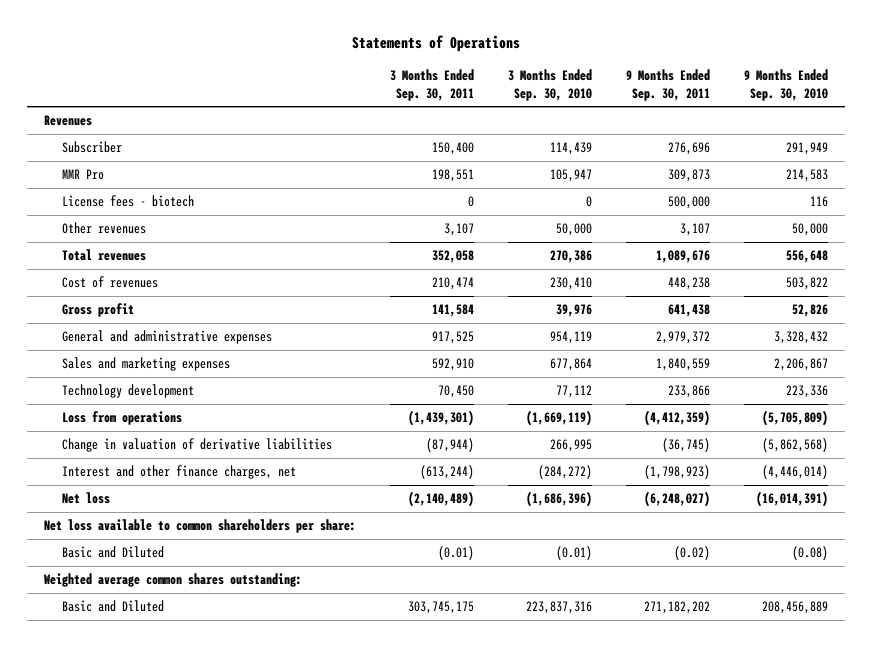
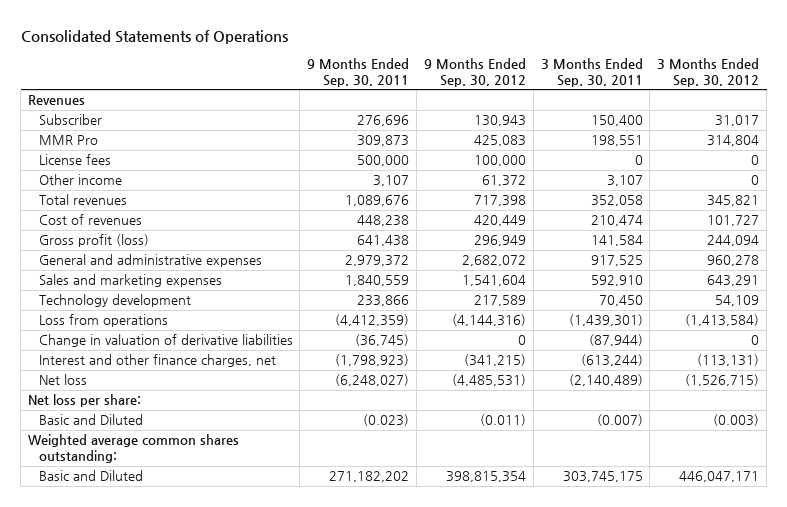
- Statements of Operations
+ Consolidated Statements of Operations
- | 3 Months Ended Sep. 30, 2011 | 3 Months Ended Sep. 30, 2010 | 9 Months Ended Sep. 30, 2011 | 9 Months Ended Sep. 30, 2010
+ | 9 Months Ended Sep. 30, 2011 | 9 Months Ended Sep. 30, 2012 | 3 Months Ended Sep. 30, 2011 | 3 Months Ended Sep. 30, 2012
- License fees - biotech | 0 | 0 | 500,000 | 116
- Other revenues | 3,107 | 50,000 | 3,107 | 50,000
+ License fees | 500,000 | 100,000 | 0 | 0
+ Other income | 3,107 | 61,372 | 3,107 | 0
- Gross profit | 141,584 | 39,976 | 641,438 | 52,826
+ Gross profit (loss) | 641,438 | 296,949 | 141,584 | 244,094
- Net loss available to common shareholders per share:
- Basic and Diluted | (0.01) | (0.01) | (0.02) | (0.08)
+ Net loss per share:
+ Basic and Diluted | (0.023) | (0.011) | (0.007) | (0.003)

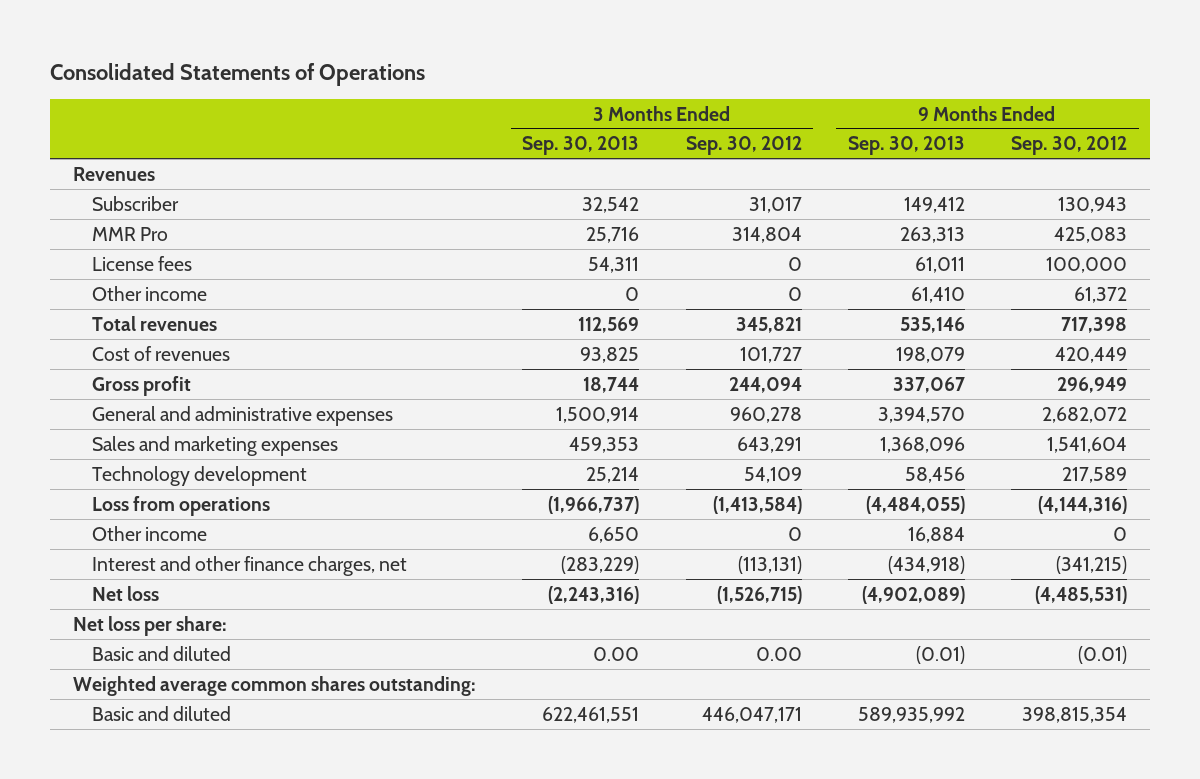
- | 9 Months Ended Sep. 30, 2011 | 9 Months Ended Sep. 30, 2012 | 3 Months Ended Sep. 30, 2011 | 3 Months Ended Sep. 30, 2012
+ | 3 Months Ended Sep. 30, 2013 | 3 Months Ended Sep. 30, 2012 | 9 Months Ended Sep. 30, 2013 | 9 Months Ended Sep. 30, 2012
- Gross profit (loss) | 641,438 | 296,949 | 141,584 | 244,094
+ Gross profit | 18,744 | 244,094 | 337,067 | 296,949
- Change in valuation of derivative liabilities | (36,745) | 0 | (87,944) | 0
+ Other income | 6,650 | 0 | 16,884 | 0
- Basic and Diluted | (0.023) | (0.011) | (0.007) | (0.003)
+ Basic and diluted | 0.00 | 0.00 | (0.01) | (0.01)
- Basic and Diluted | 271,182,202 | 398,815,354 | 303,745,175 | 446,047,171
+ Basic and diluted | 622,461,551 | 446,047,171 | 589,935,992 | 398,815,354

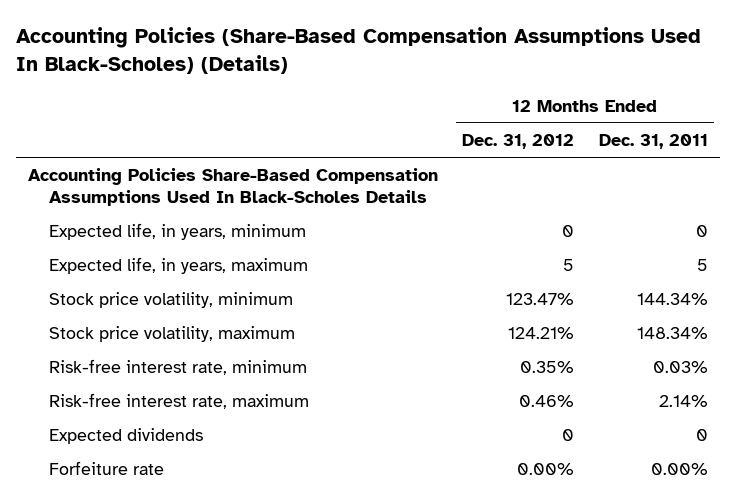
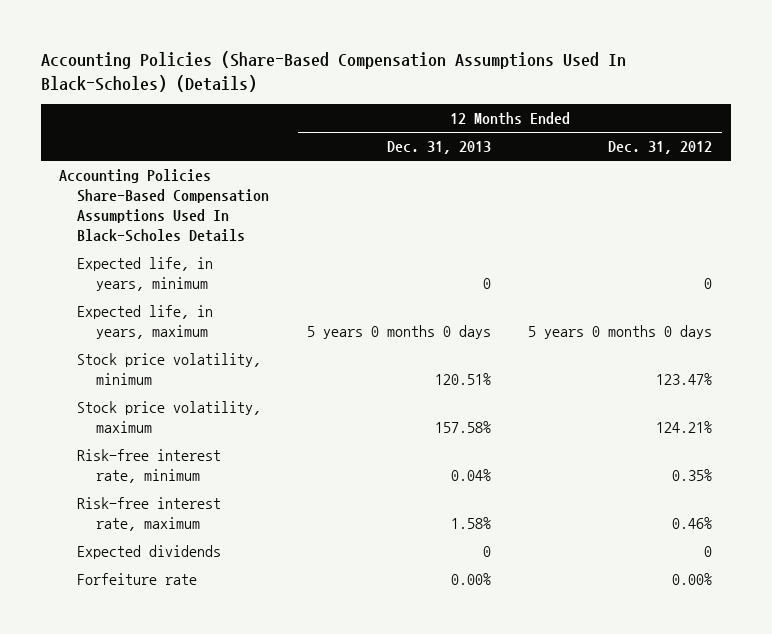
- | 12 Months Ended Dec. 31, 2012 | 12 Months Ended Dec. 31, 2011
+ | 12 Months Ended Dec. 31, 2013 | 12 Months Ended Dec. 31, 2012
- Expected life, in years, maximum | 5 | 5
+ Expected life, in years, maximum | 5 years 0 months 0 days | 5 years 0 months 0 days

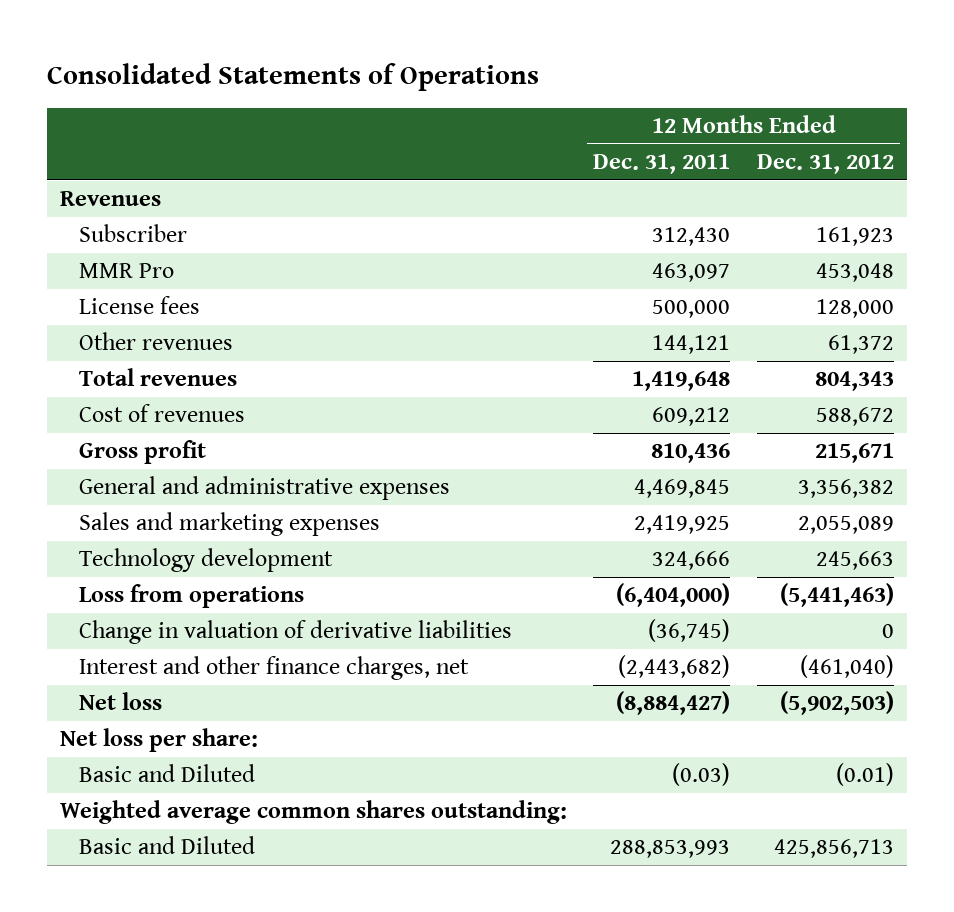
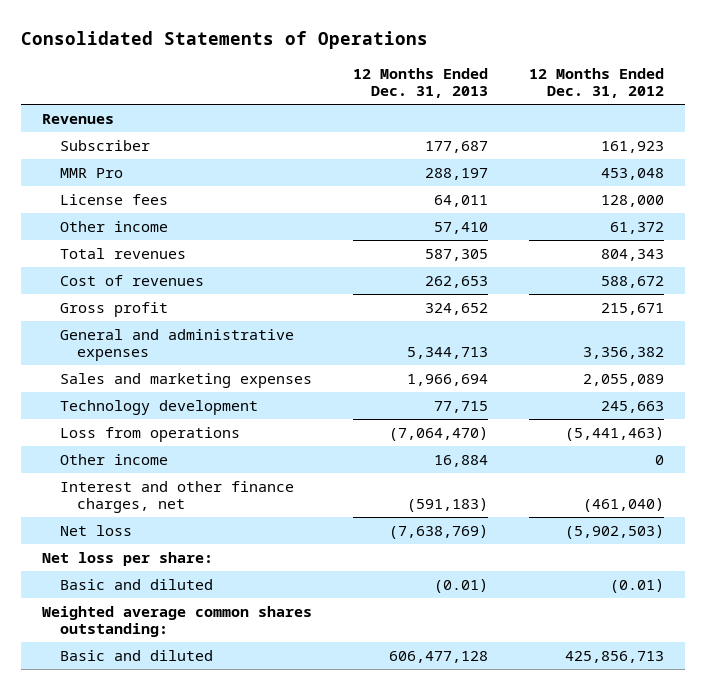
- | 12 Months Ended Dec. 31, 2011 | 12 Months Ended Dec. 31, 2012
+ | 12 Months Ended Dec. 31, 2013 | 12 Months Ended Dec. 31, 2012
- Other revenues | 144,121 | 61,372
+ Other income | 57,410 | 61,372
- Change in valuation of derivative liabilities | (36,745) | 0
+ Other income | 16,884 | 0
- Basic and Diluted | (0.03) | (0.01)
+ Basic and diluted | (0.01) | (0.01)
- Basic and Diluted | 288,853,993 | 425,856,713
+ Basic and diluted | 606,477,128 | 425,856,713

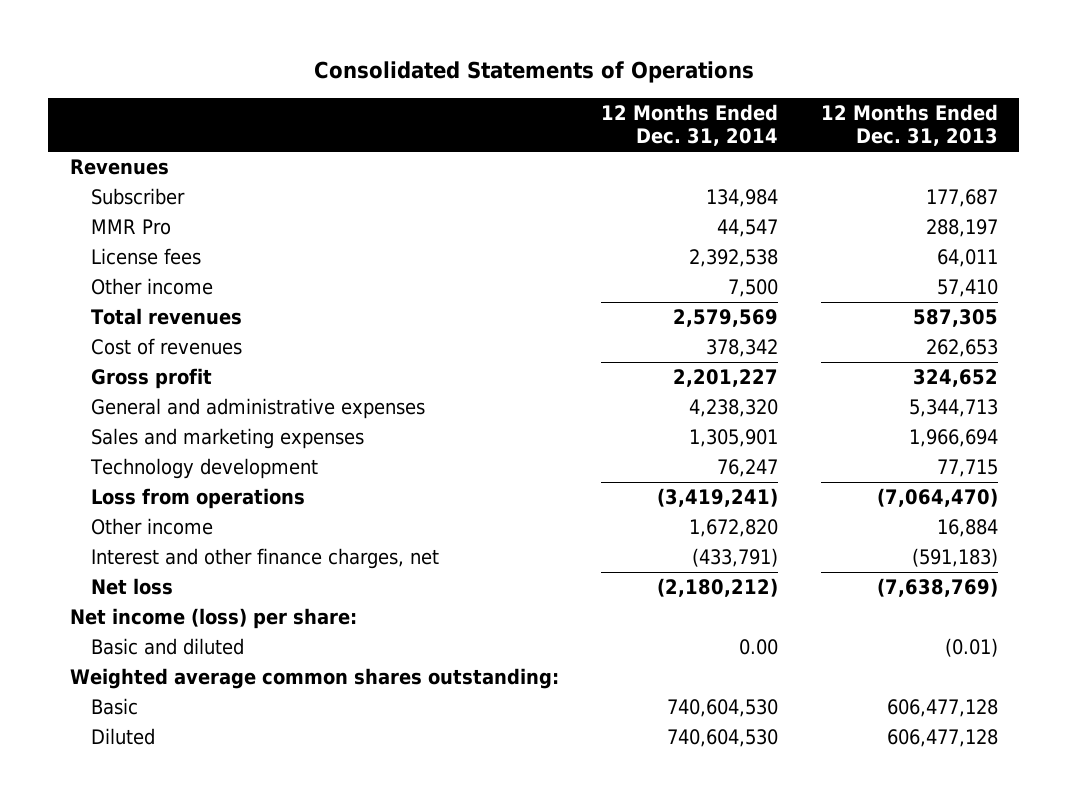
- | 12 Months Ended Dec. 31, 2013 | 12 Months Ended Dec. 31, 2012
+ | 12 Months Ended Dec. 31, 2014 | 12 Months Ended Dec. 31, 2013
- Net loss per share:
+ Net income (loss) per share:
- Basic and diluted | 606,477,128 | 425,856,713
+ Basic | 740,604,530 | 606,477,128
+ Diluted | 740,604,530 | 606,477,128

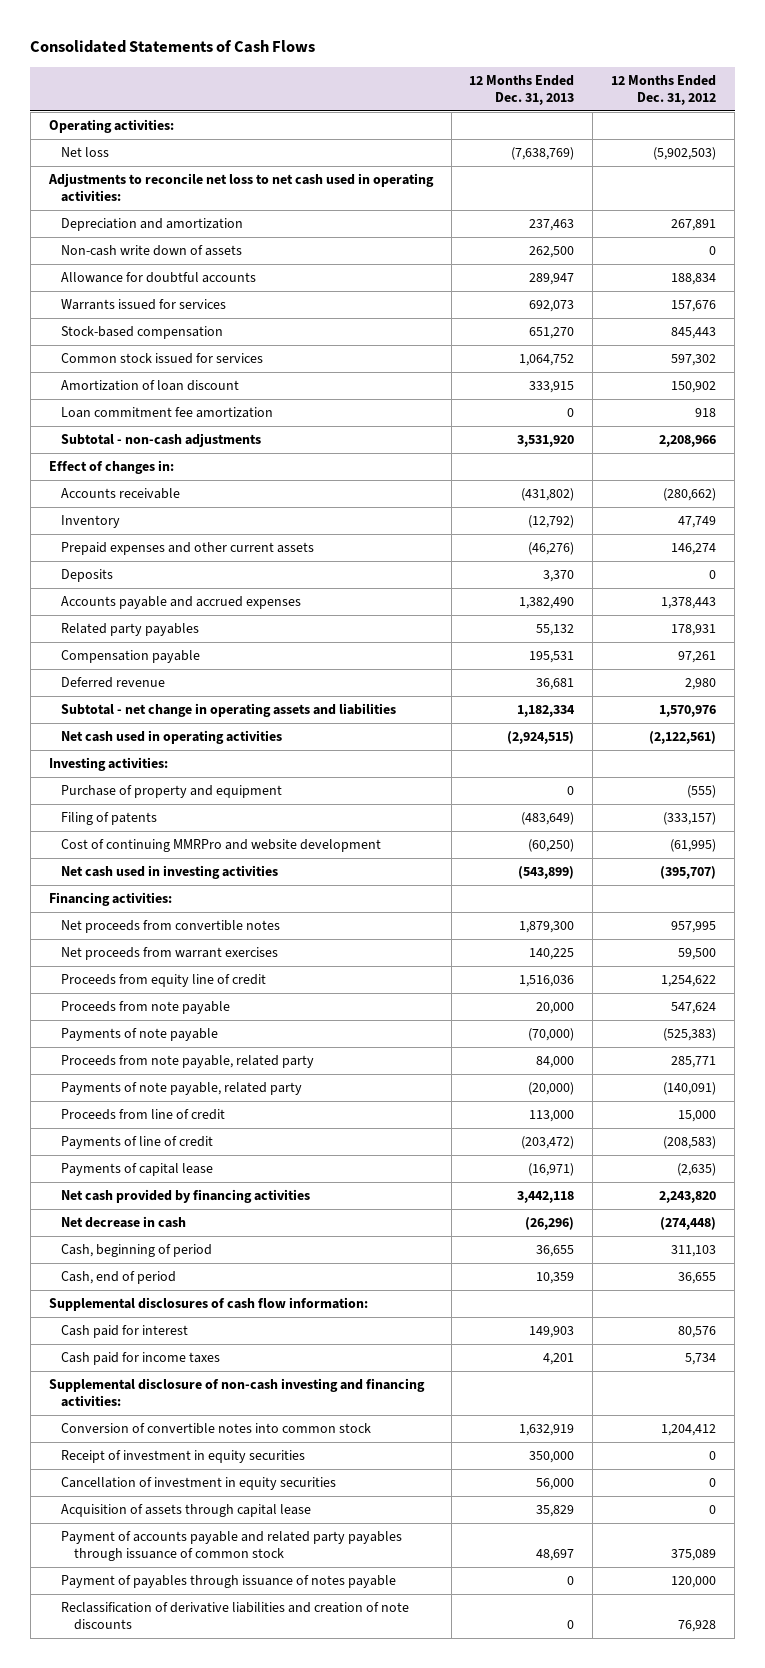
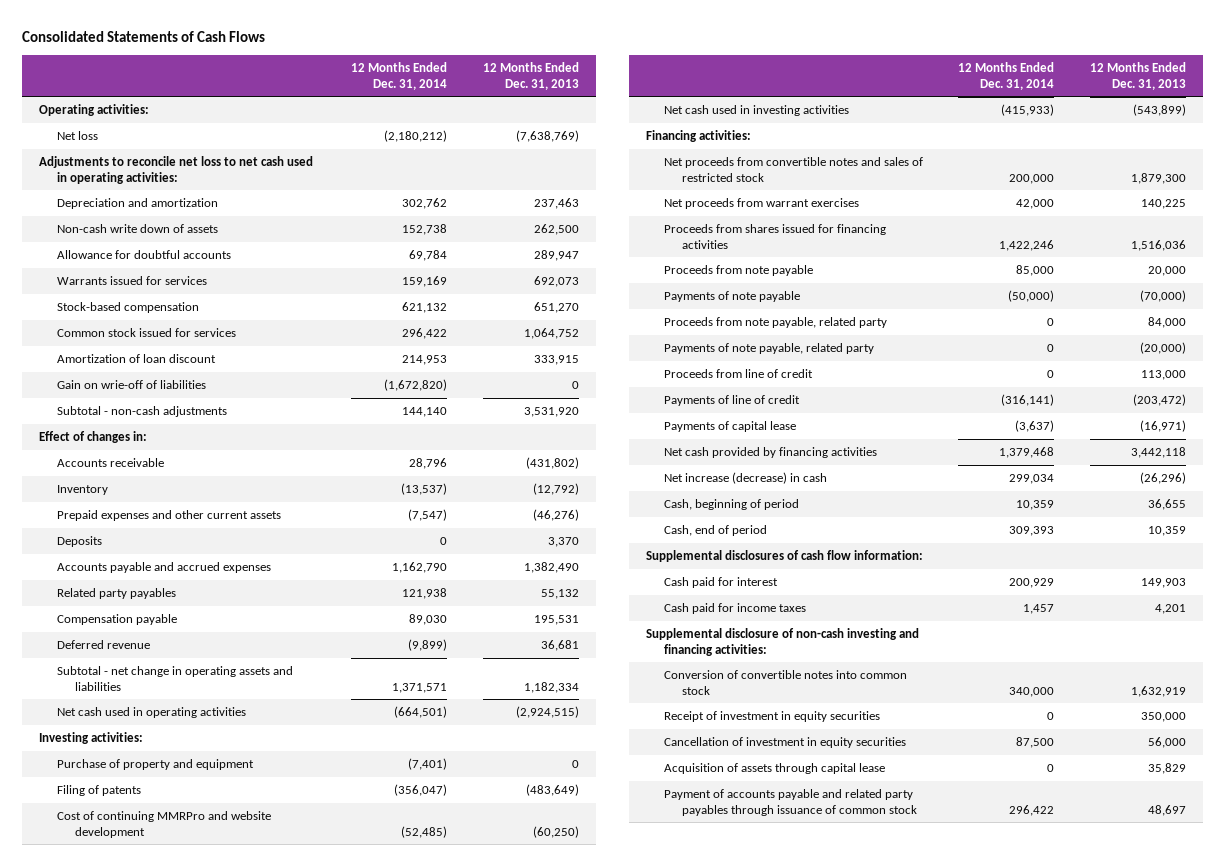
- | 12 Months Ended Dec. 31, 2013 | 12 Months Ended Dec. 31, 2012
+ | 12 Months Ended Dec. 31, 2014 | 12 Months Ended Dec. 31, 2013
- Loan commitment fee amortization | 0 | 918
+ Gain on wrie-off of liabilities | (1,672,820) | 0
- Net proceeds from convertible notes | 1,879,300 | 957,995
+ Net proceeds from convertible notes and sales of restricted stock | 200,000 | 1,879,300
- Proceeds from equity line of credit | 1,516,036 | 1,254,622
+ Proceeds from shares issued for financing activities | 1,422,246 | 1,516,036
- Net decrease in cash | (26,296) | (274,448)
+ Net increase (decrease) in cash | 299,034 | (26,296)
- Payment of payables through issuance of notes payable | 0 | 120,000
- Reclassification of derivative liabilities and creation of note discounts | 0 | 76,928

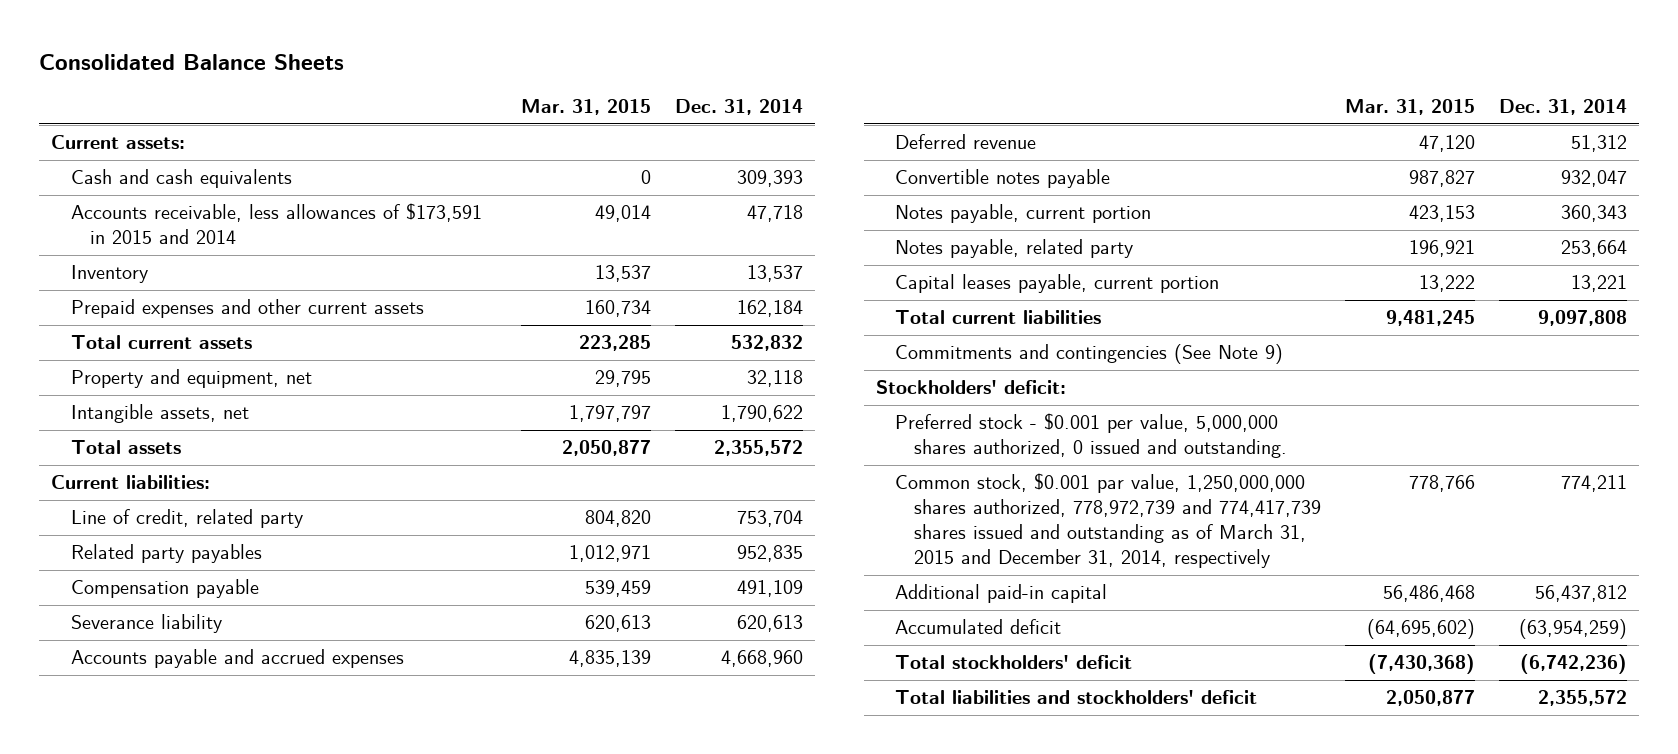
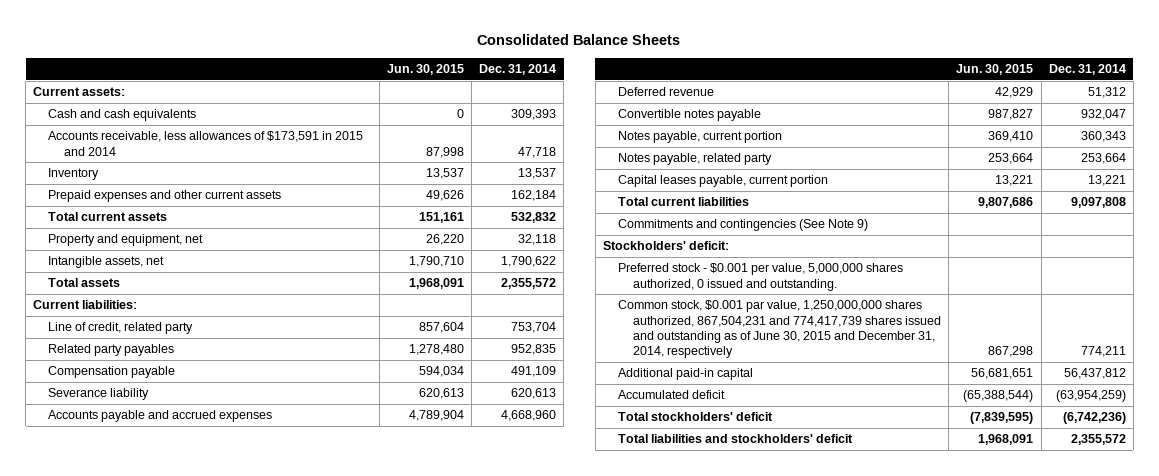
- | Mar. 31, 2015 | Dec. 31, 2014
+ | Jun. 30, 2015 | Dec. 31, 2014
- Common stock, $0.001 par value, 1,250,000,000 shares authorized, 778,972,739 and 774,417,739 shares issued and outstanding as of March 31, 2015 and December 31, 2014, respectively | 778,766 | 774,211
+ Common stock, $0.001 par value, 1,250,000,000 shares authorized, 867,504,231 and 774,417,739 shares issued and outstanding as of June 30, 2015 and December 31, 2014, respectively | 867,298 | 774,211

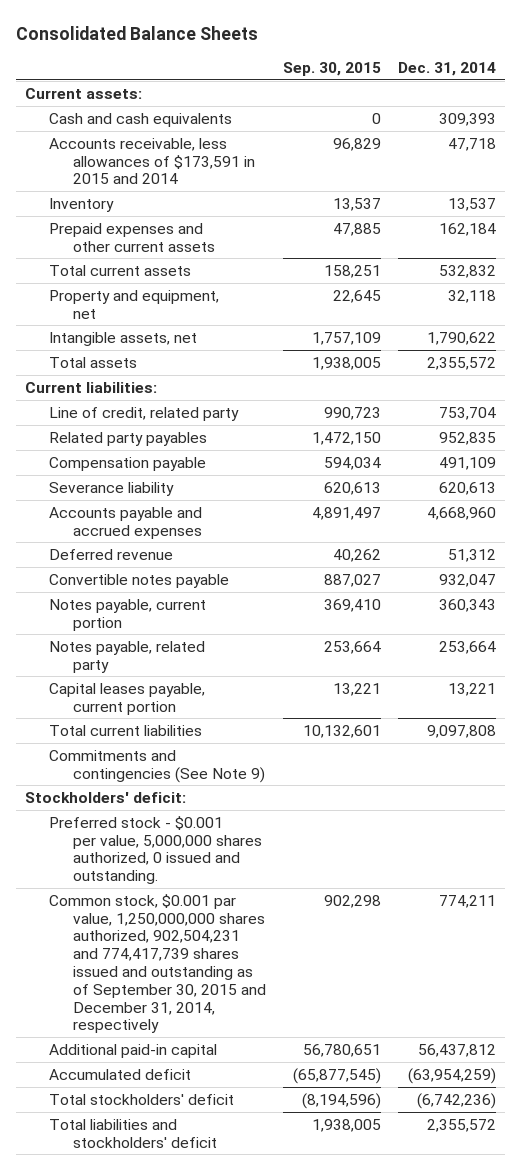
- | Jun. 30, 2015 | Dec. 31, 2014
+ | Sep. 30, 2015 | Dec. 31, 2014
- Common stock, $0.001 par value, 1,250,000,000 shares authorized, 867,504,231 and 774,417,739 shares issued and outstanding as of June 30, 2015 and December 31, 2014, respectively | 867,298 | 774,211
+ Common stock, $0.001 par value, 1,250,000,000 shares authorized, 902,504,231 and 774,417,739 shares issued and outstanding as of September 30, 2015 and December 31, 2014, respectively | 902,298 | 774,211

